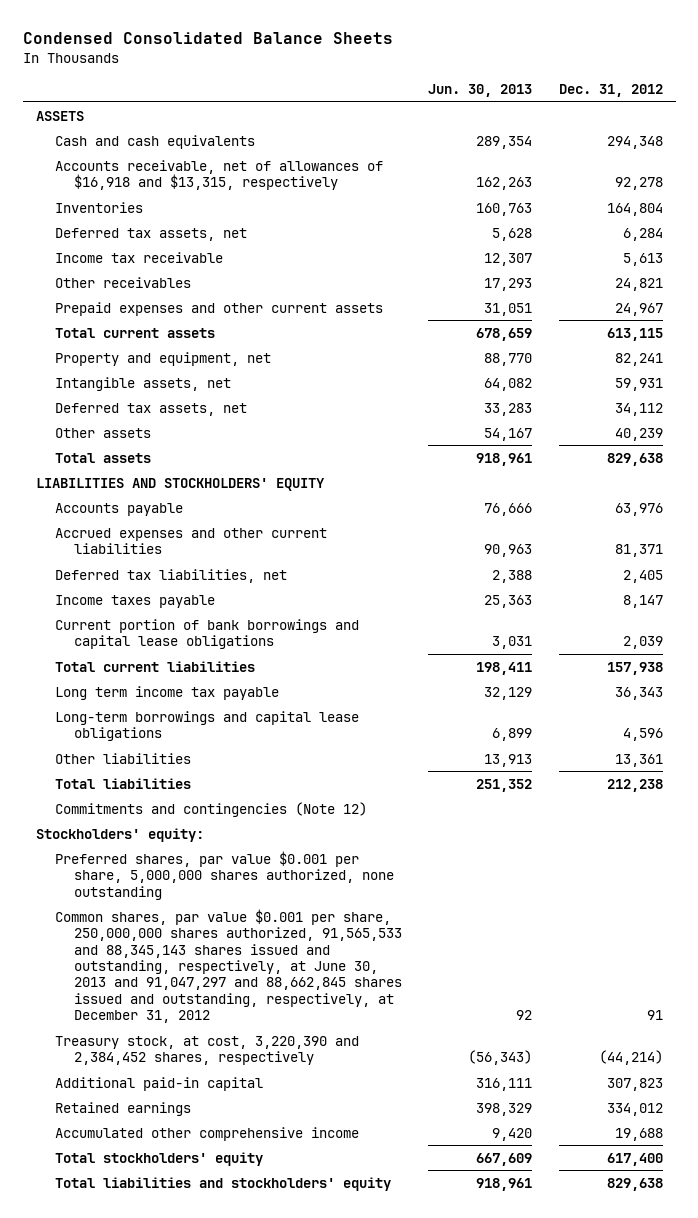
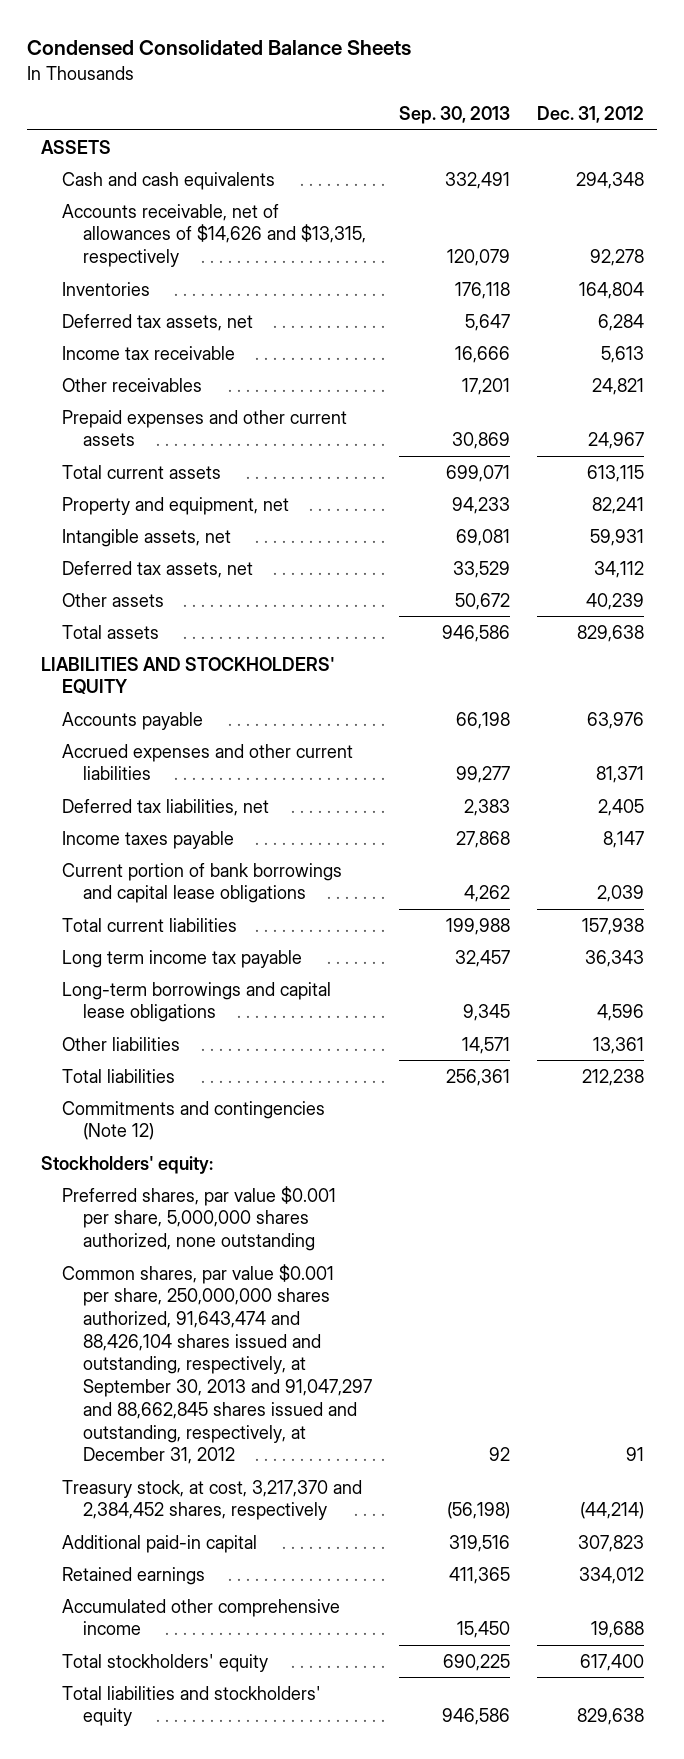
- | Jun. 30, 2013 | Dec. 31, 2012
+ | Sep. 30, 2013 | Dec. 31, 2012
- Accounts receivable, net of allowances of $16,918 and $13,315, respectively | 162,263 | 92,278
+ Accounts receivable, net of allowances of $14,626 and $13,315, respectively | 120,079 | 92,278
- Common shares, par value $0.001 per share, 250,000,000 shares authorized, 91,565,533 and 88,345,143 shares issued and outstanding, respectively, at June 30, 2013 and 91,047,297 and 88,662,845 shares issued and outstanding, respectively, at December 31, 2012 | 92 | 91
- Treasury stock, at cost, 3,220,390 and 2,384,452 shares, respectively | (56,343) | (44,214)
+ Common shares, par value $0.001 per share, 250,000,000 shares authorized, 91,643,474 and 88,426,104 shares issued and outstanding, respectively, at September 30, 2013 and 91,047,297 and 88,662,845 shares issued and outstanding, respectively, at December 31, 2012 | 92 | 91
+ Treasury stock, at cost, 3,217,370 and 2,384,452 shares, respectively | (56,198) | (44,214)

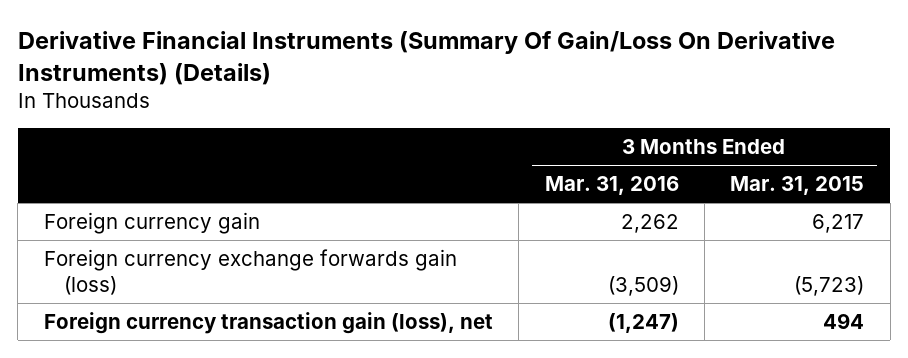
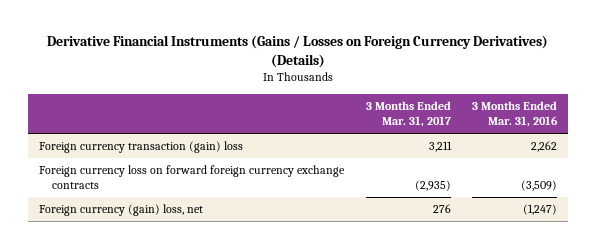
- Derivative Financial Instruments (Summary Of Gain/Loss On Derivative Instruments) (Details)
+ Derivative Financial Instruments (Gains / Losses on Foreign Currency Derivatives) (Details)
- | 3 Months Ended Mar. 31, 2016 | 3 Months Ended Mar. 31, 2015
+ | 3 Months Ended Mar. 31, 2017 | 3 Months Ended Mar. 31, 2016
- Foreign currency gain | 2,262 | 6,217
- Foreign currency exchange forwards gain (loss) | (3,509) | (5,723)
- Foreign currency transaction gain (loss), net | (1,247) | 494
+ Foreign currency transaction (gain) loss | 3,211 | 2,262
+ Foreign currency loss on forward foreign currency exchange contracts | (2,935) | (3,509)
+ Foreign currency (gain) loss, net | 276 | (1,247)

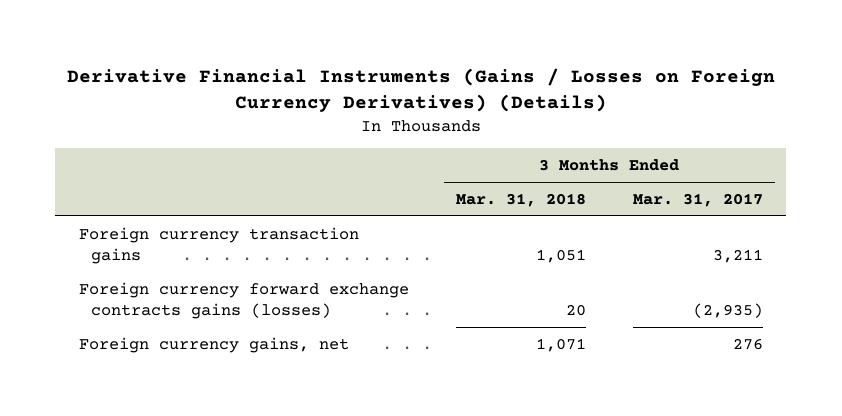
- | 3 Months Ended Mar. 31, 2017 | 3 Months Ended Mar. 31, 2016
+ | 3 Months Ended Mar. 31, 2018 | 3 Months Ended Mar. 31, 2017
- Foreign currency transaction (gain) loss | 3,211 | 2,262
- Foreign currency loss on forward foreign currency exchange contracts | (2,935) | (3,509)
- Foreign currency (gain) loss, net | 276 | (1,247)
+ Foreign currency transaction gains | 1,051 | 3,211
+ Foreign currency forward exchange contracts gains (losses) | 20 | (2,935)
+ Foreign currency gains, net | 1,071 | 276

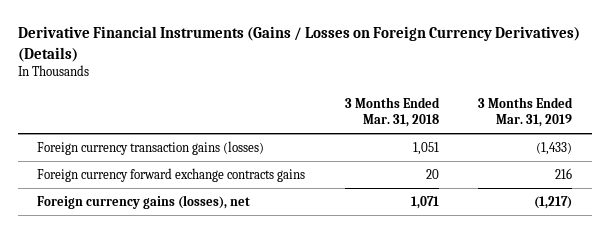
- | 3 Months Ended Mar. 31, 2018 | 3 Months Ended Mar. 31, 2017
+ | 3 Months Ended Mar. 31, 2018 | 3 Months Ended Mar. 31, 2019
- Foreign currency transaction gains | 1,051 | 3,211
- Foreign currency forward exchange contracts gains (losses) | 20 | (2,935)
- Foreign currency gains, net | 1,071 | 276
+ Foreign currency transaction gains (losses) | 1,051 | (1,433)
+ Foreign currency forward exchange contracts gains | 20 | 216
+ Foreign currency gains (losses), net | 1,071 | (1,217)

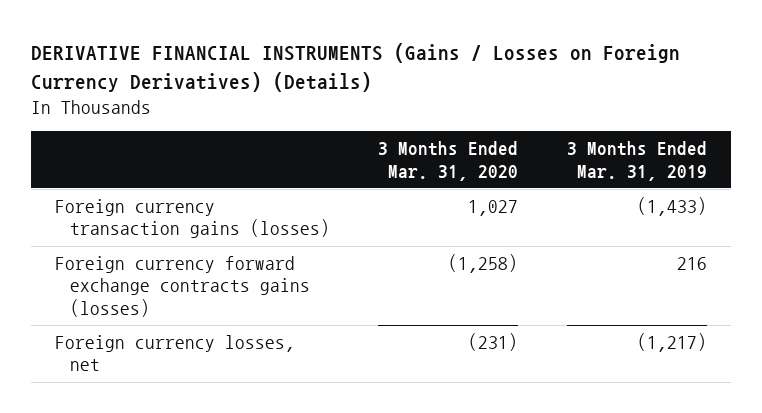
- Derivative Financial Instruments (Gains / Losses on Foreign Currency Derivatives) (Details)
+ DERIVATIVE FINANCIAL INSTRUMENTS (Gains / Losses on Foreign Currency Derivatives) (Details)
- | 3 Months Ended Mar. 31, 2018 | 3 Months Ended Mar. 31, 2019
+ | 3 Months Ended Mar. 31, 2020 | 3 Months Ended Mar. 31, 2019
- Foreign currency forward exchange contracts gains | 20 | 216
- Foreign currency gains (losses), net | 1,071 | (1,217)
+ Foreign currency forward exchange contracts gains (losses) | (1,258) | 216
+ Foreign currency losses, net | (231) | (1,217)

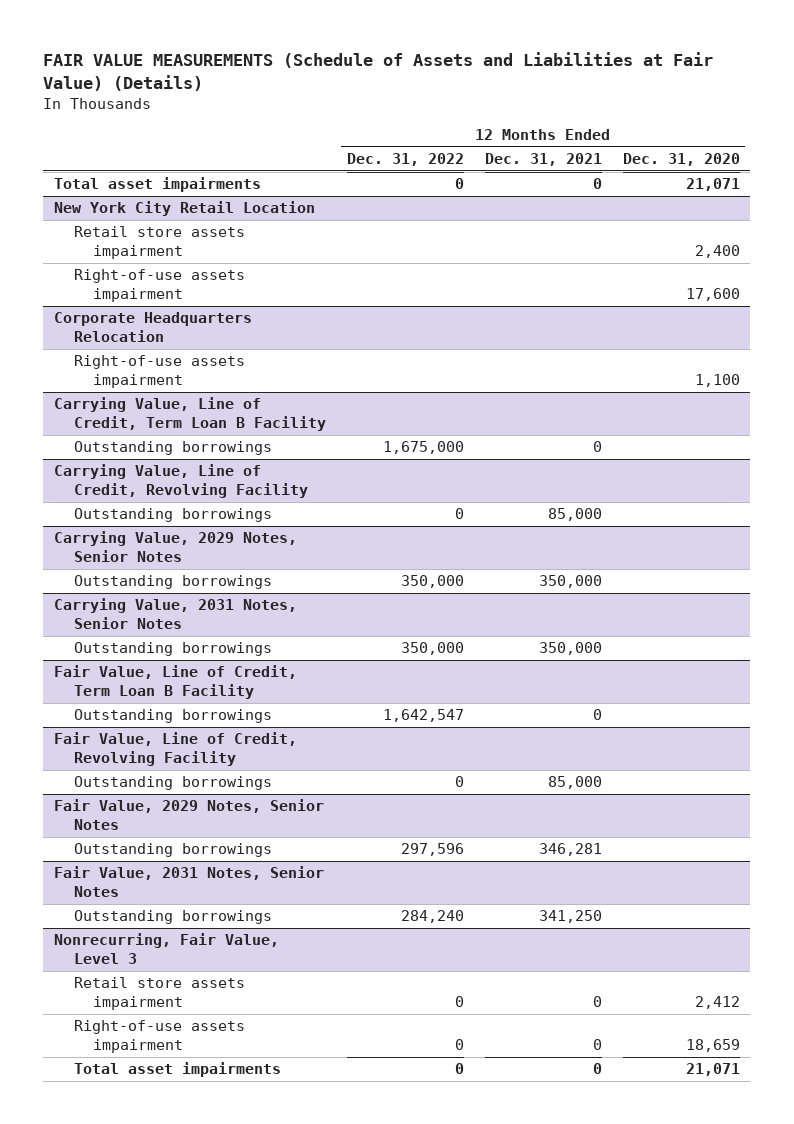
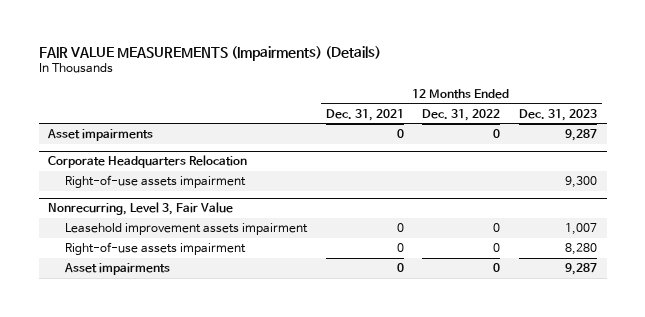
- FAIR VALUE MEASUREMENTS (Schedule of Assets and Liabilities at Fair Value) (Details)
+ FAIR VALUE MEASUREMENTS (Impairments) (Details)
- | 12 Months Ended Dec. 31, 2022 | 12 Months Ended Dec. 31, 2021 | 12 Months Ended Dec. 31, 2020
+ | 12 Months Ended Dec. 31, 2021 | 12 Months Ended Dec. 31, 2022 | 12 Months Ended Dec. 31, 2023
- Total asset impairments | 0 | 0 | 21,071
- New York City Retail Location
- Retail store assets impairment | | | 2,400
- Right-of-use assets impairment | | | 17,600
+ Asset impairments | 0 | 0 | 9,287
- Carrying Value, Line of Credit, Term Loan B Facility
- Outstanding borrowings | 1,675,000 | 0 |
- Carrying Value, Line of Credit, Revolving Facility
- Outstanding borrowings | 0 | 85,000 |
- Carrying Value, 2029 Notes, Senior Notes
- Outstanding borrowings | 350,000 | 350,000 |
- Carrying Value, 2031 Notes, Senior Notes
- Outstanding borrowings | 350,000 | 350,000 |
- Fair Value, Line of Credit, Term Loan B Facility
- Outstanding borrowings | 1,642,547 | 0 |
- Fair Value, Line of Credit, Revolving Facility
- Outstanding borrowings | 0 | 85,000 |
- Fair Value, 2029 Notes, Senior Notes
- Outstanding borrowings | 297,596 | 346,281 |
- Fair Value, 2031 Notes, Senior Notes
- Outstanding borrowings | 284,240 | 341,250 |
- Nonrecurring, Fair Value, Level 3
- Retail store assets impairment | 0 | 0 | 2,412
+ Nonrecurring, Level 3, Fair Value
+ Leasehold improvement assets impairment | 0 | 0 | 1,007
- Total asset impairments | 0 | 0 | 21,071
+ Asset impairments | 0 | 0 | 9,287

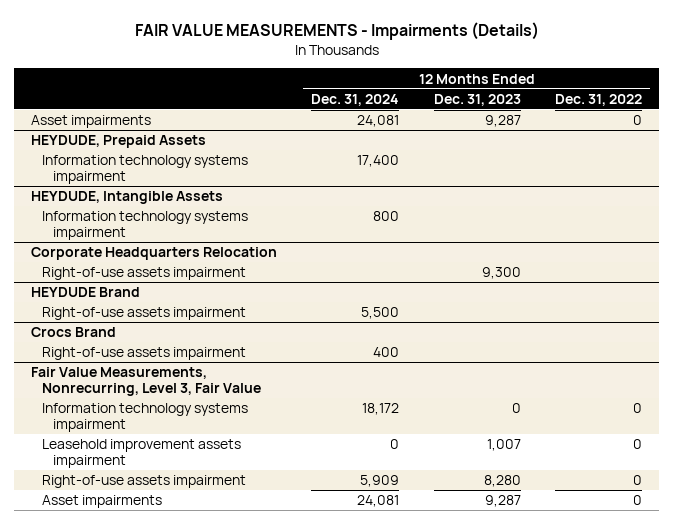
- FAIR VALUE MEASUREMENTS (Impairments) (Details)
+ FAIR VALUE MEASUREMENTS - Impairments (Details)
- | 12 Months Ended Dec. 31, 2021 | 12 Months Ended Dec. 31, 2022 | 12 Months Ended Dec. 31, 2023
+ | 12 Months Ended Dec. 31, 2024 | 12 Months Ended Dec. 31, 2023 | 12 Months Ended Dec. 31, 2022
+ HEYDUDE, Prepaid Assets
+ Information technology systems impairment | 17,400 | |
+ HEYDUDE, Intangible Assets
+ Information technology systems impairment | 800 | |
- Nonrecurring, Level 3, Fair Value
+ HEYDUDE Brand
+ Right-of-use assets impairment | 5,500 | |
+ Crocs Brand
+ Right-of-use assets impairment | 400 | |
+ Fair Value Measurements, Nonrecurring, Level 3, Fair Value
+ Information technology systems impairment | 18,172 | 0 | 0

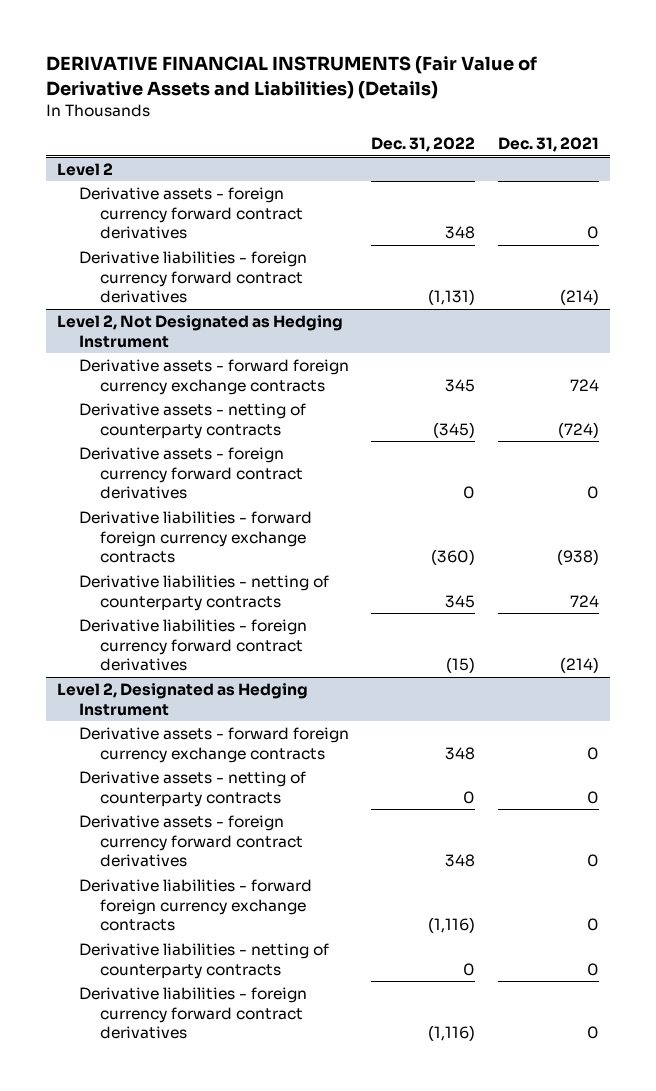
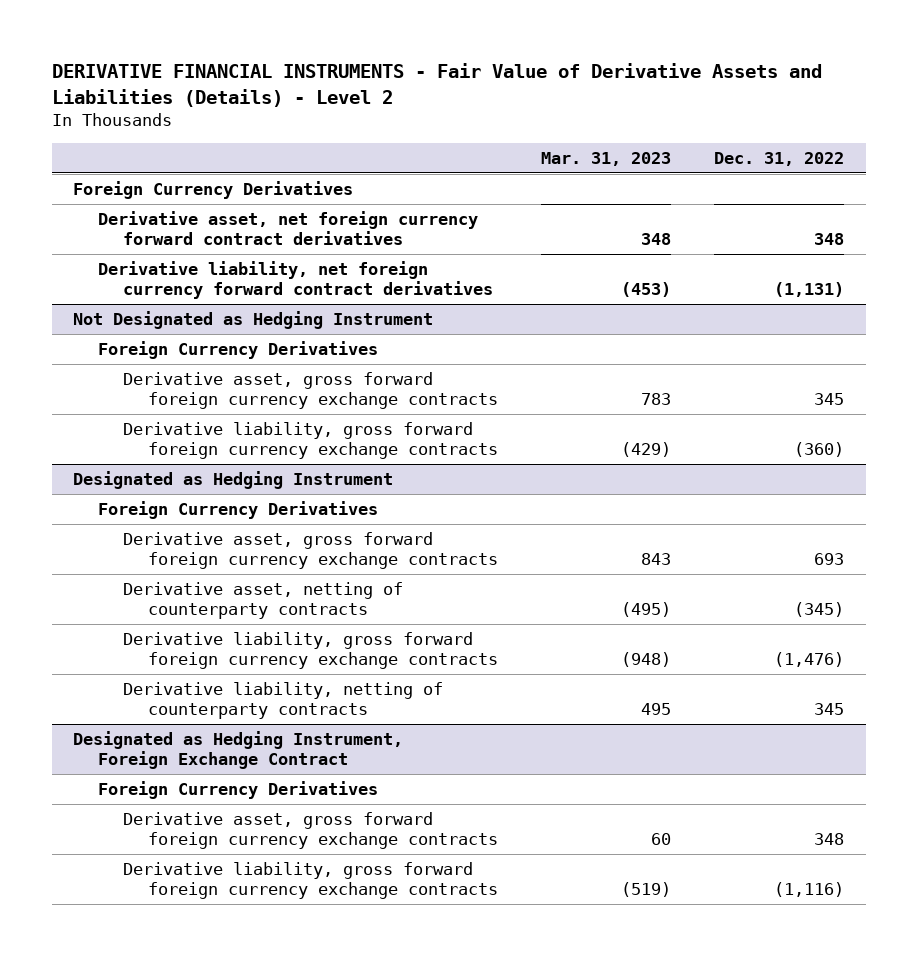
- DERIVATIVE FINANCIAL INSTRUMENTS (Fair Value of Derivative Assets and Liabilities) (Details)
+ DERIVATIVE FINANCIAL INSTRUMENTS - Fair Value of Derivative Assets and Liabilities (Details) - Level 2
- | Dec. 31, 2022 | Dec. 31, 2021
+ | Mar. 31, 2023 | Dec. 31, 2022
- Level 2
- Derivative assets - foreign currency forward contract derivatives | 348 | 0
- Derivative liabilities - foreign currency forward contract derivatives | (1,131) | (214)
- Level 2, Not Designated as Hedging Instrument
- Derivative assets - forward foreign currency exchange contracts | 345 | 724
- Derivative assets - netting of counterparty contracts | (345) | (724)
- Derivative assets - foreign currency forward contract derivatives | 0 | 0
- Derivative liabilities - forward foreign currency exchange contracts | (360) | (938)
- Derivative liabilities - netting of counterparty contracts | 345 | 724
- Derivative liabilities - foreign currency forward contract derivatives | (15) | (214)
- Level 2, Designated as Hedging Instrument
- Derivative assets - forward foreign currency exchange contracts | 348 | 0
- Derivative assets - netting of counterparty contracts | 0 | 0
- Derivative assets - foreign currency forward contract derivatives | 348 | 0
- Derivative liabilities - forward foreign currency exchange contracts | (1,116) | 0
- Derivative liabilities - netting of counterparty contracts | 0 | 0
- Derivative liabilities - foreign currency forward contract derivatives | (1,116) | 0
+ Foreign Currency Derivatives
+ Derivative asset, net foreign currency forward contract derivatives | 348 | 348
+ Derivative liability, net foreign currency forward contract derivatives | (453) | (1,131)
+ Not Designated as Hedging Instrument
+ Foreign Currency Derivatives
+ Derivative asset, gross forward foreign currency exchange contracts | 783 | 345
+ Derivative liability, gross forward foreign currency exchange contracts | (429) | (360)
+ Designated as Hedging Instrument
+ Foreign Currency Derivatives
+ Derivative asset, gross forward foreign currency exchange contracts | 843 | 693
+ Derivative asset, netting of counterparty contracts | (495) | (345)
+ Derivative liability, gross forward foreign currency exchange contracts | (948) | (1,476)
+ Derivative liability, netting of counterparty contracts | 495 | 345
+ Designated as Hedging Instrument, Foreign Exchange Contract
+ Foreign Currency Derivatives
+ Derivative asset, gross forward foreign currency exchange contracts | 60 | 348
+ Derivative liability, gross forward foreign currency exchange contracts | (519) | (1,116)

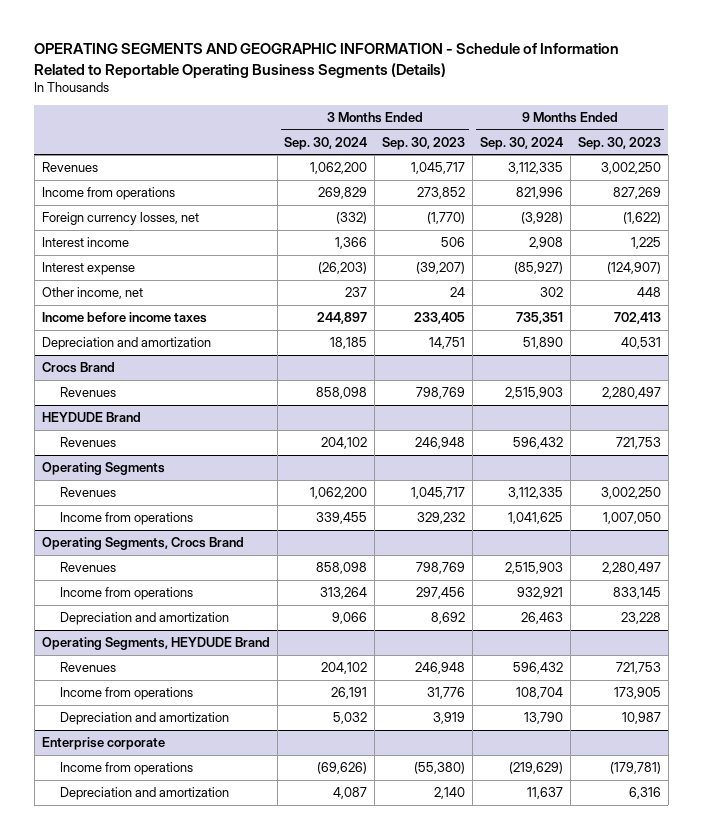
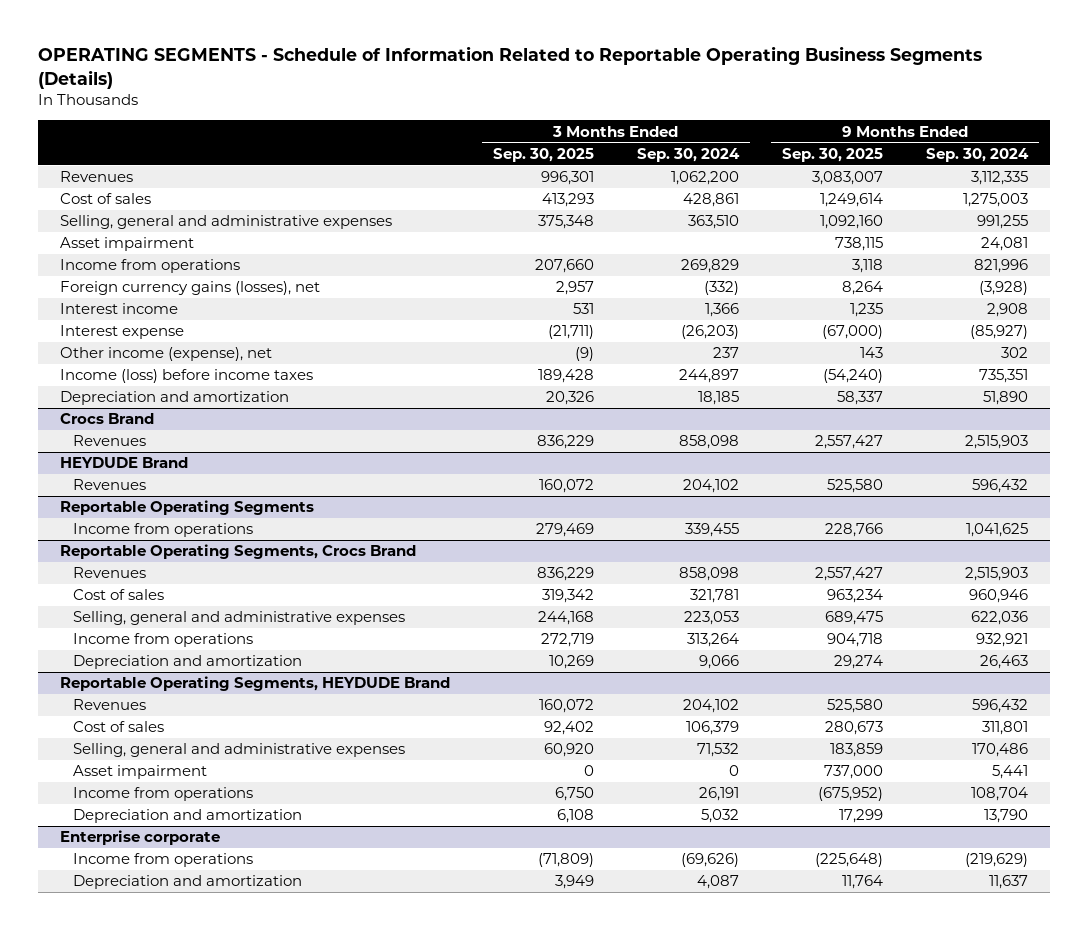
- OPERATING SEGMENTS AND GEOGRAPHIC INFORMATION - Schedule of Information Related to Reportable Operating Business Segments (Details)
+ OPERATING SEGMENTS - Schedule of Information Related to Reportable Operating Business Segments (Details)
- | 3 Months Ended Sep. 30, 2024 | 3 Months Ended Sep. 30, 2023 | 9 Months Ended Sep. 30, 2024 | 9 Months Ended Sep. 30, 2023
+ | 3 Months Ended Sep. 30, 2025 | 3 Months Ended Sep. 30, 2024 | 9 Months Ended Sep. 30, 2025 | 9 Months Ended Sep. 30, 2024
+ Cost of sales | 413,293 | 428,861 | 1,249,614 | 1,275,003
+ Selling, general and administrative expenses | 375,348 | 363,510 | 1,092,160 | 991,255
+ Asset impairment | | | 738,115 | 24,081
- Foreign currency losses, net | (332) | (1,770) | (3,928) | (1,622)
+ Foreign currency gains (losses), net | 2,957 | (332) | 8,264 | (3,928)
- Other income, net | 237 | 24 | 302 | 448
- Income before income taxes | 244,897 | 233,405 | 735,351 | 702,413
+ Other income (expense), net | (9) | 237 | 143 | 302
+ Income (loss) before income taxes | 189,428 | 244,897 | (54,240) | 735,351
- Operating Segments
- Revenues | 1,062,200 | 1,045,717 | 3,112,335 | 3,002,250
+ Reportable Operating Segments
- Operating Segments, Crocs Brand
+ Reportable Operating Segments, Crocs Brand
+ Cost of sales | 319,342 | 321,781 | 963,234 | 960,946
+ Selling, general and administrative expenses | 244,168 | 223,053 | 689,475 | 622,036
- Operating Segments, HEYDUDE Brand
+ Reportable Operating Segments, HEYDUDE Brand
+ Cost of sales | 92,402 | 106,379 | 280,673 | 311,801
+ Selling, general and administrative expenses | 60,920 | 71,532 | 183,859 | 170,486
+ Asset impairment | 0 | 0 | 737,000 | 5,441

